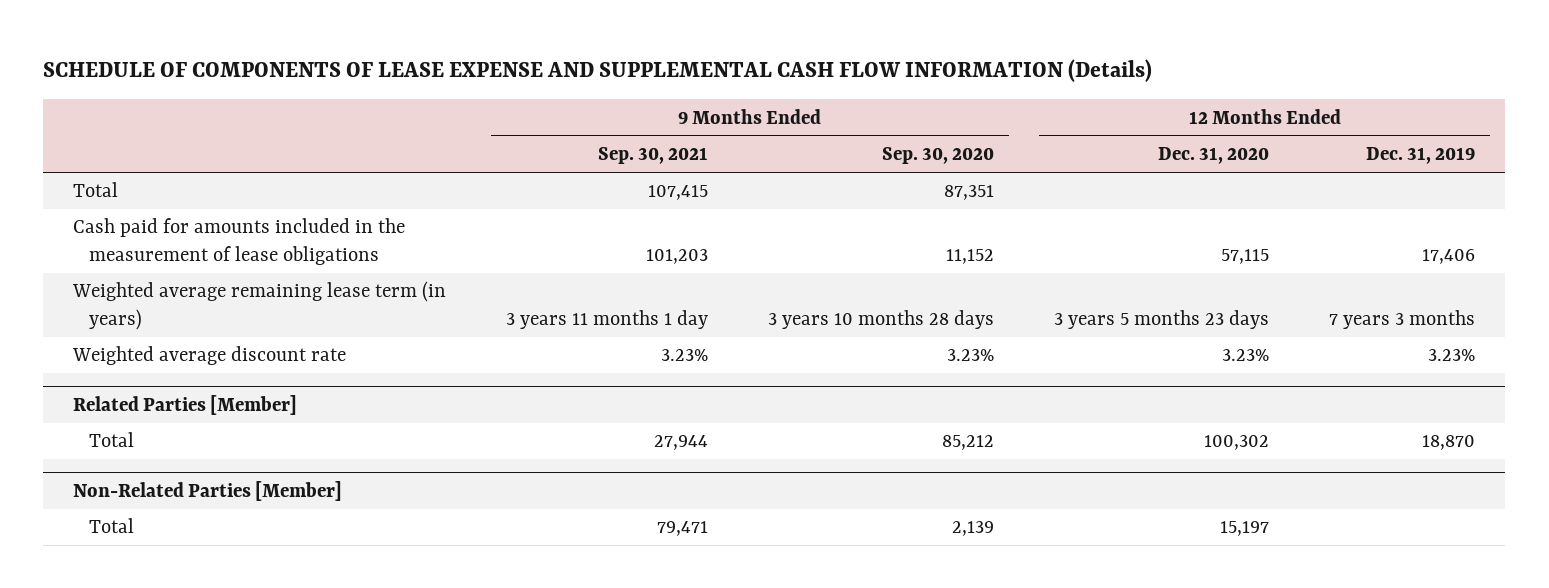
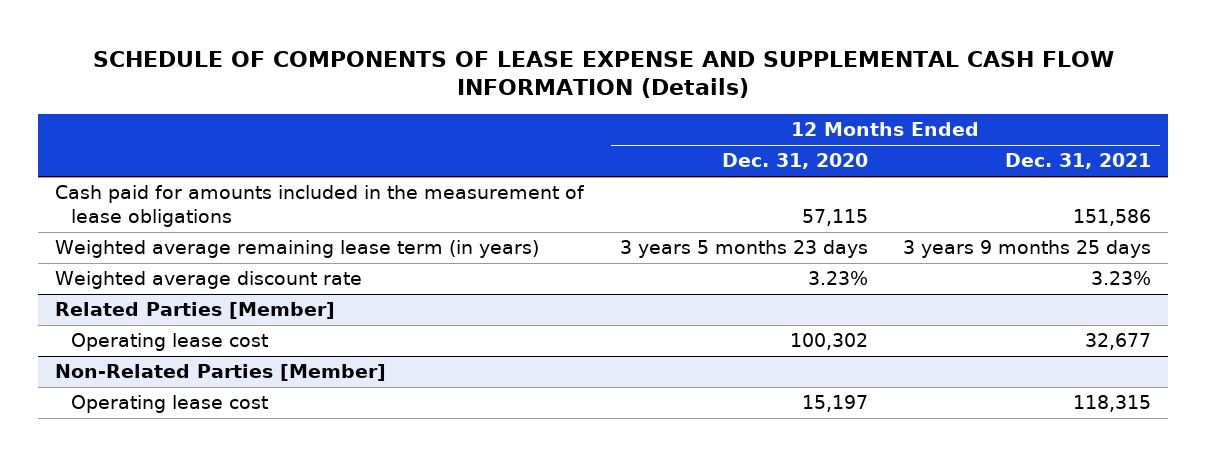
- | 9 Months Ended Sep. 30, 2021 | 9 Months Ended Sep. 30, 2020 | 12 Months Ended Dec. 31, 2020 | 12 Months Ended Dec. 31, 2019
+ | 12 Months Ended Dec. 31, 2020 | 12 Months Ended Dec. 31, 2021
- Total | 107,415 | 87,351 | |
@ Related Parties [Member]
- Total | 27,944 | 85,212 | 100,302 | 18,870
+ Operating lease cost | 100,302 | 32,677
@ Non-Related Parties [Member]
- Total | 79,471 | 2,139 | 15,197 |
+ Operating lease cost | 15,197 | 118,315

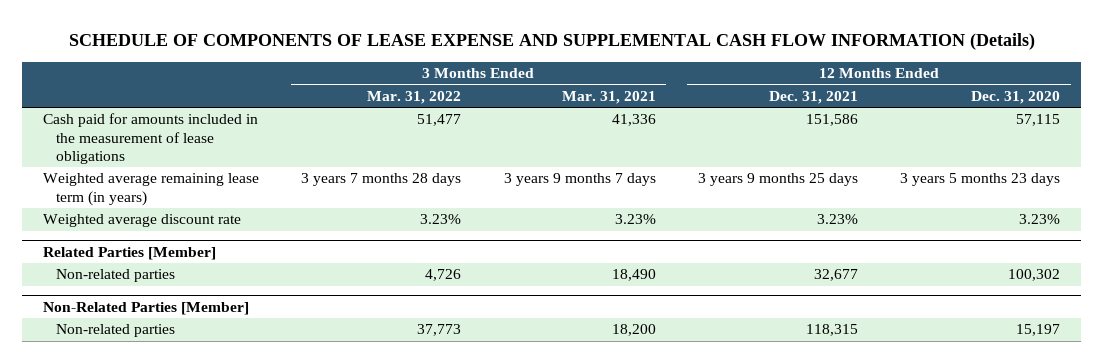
- | 12 Months Ended Dec. 31, 2020 | 12 Months Ended Dec. 31, 2021
+ | 3 Months Ended Mar. 31, 2022 | 3 Months Ended Mar. 31, 2021 | 12 Months Ended Dec. 31, 2021 | 12 Months Ended Dec. 31, 2020
@ Related Parties [Member]
- Operating lease cost | 100,302 | 32,677
+ Non-related parties | 4,726 | 18,490 | 32,677 | 100,302
@ Non-Related Parties [Member]
- Operating lease cost | 15,197 | 118,315
+ Non-related parties | 37,773 | 18,200 | 118,315 | 15,197

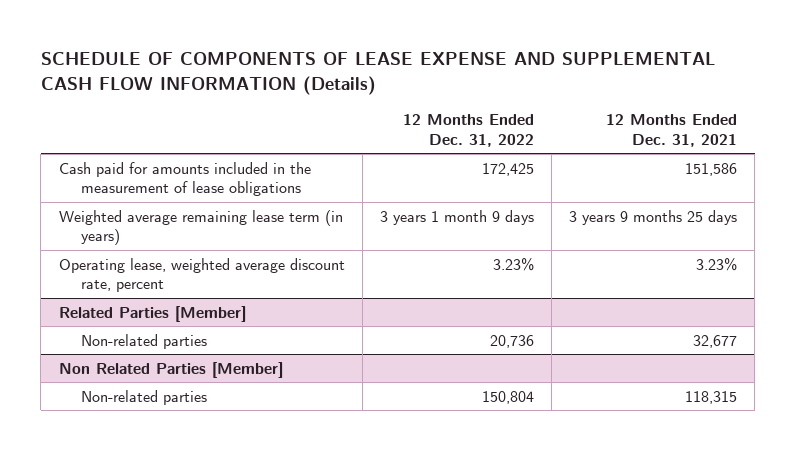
- | 3 Months Ended Mar. 31, 2022 | 3 Months Ended Mar. 31, 2021 | 12 Months Ended Dec. 31, 2021 | 12 Months Ended Dec. 31, 2020
+ | 12 Months Ended Dec. 31, 2022 | 12 Months Ended Dec. 31, 2021
- Weighted average discount rate | 3.23% | 3.23% | 3.23% | 3.23%
+ Operating lease, weighted average discount rate, percent | 3.23% | 3.23%
- Non-Related Parties [Member]
+ Non Related Parties [Member]

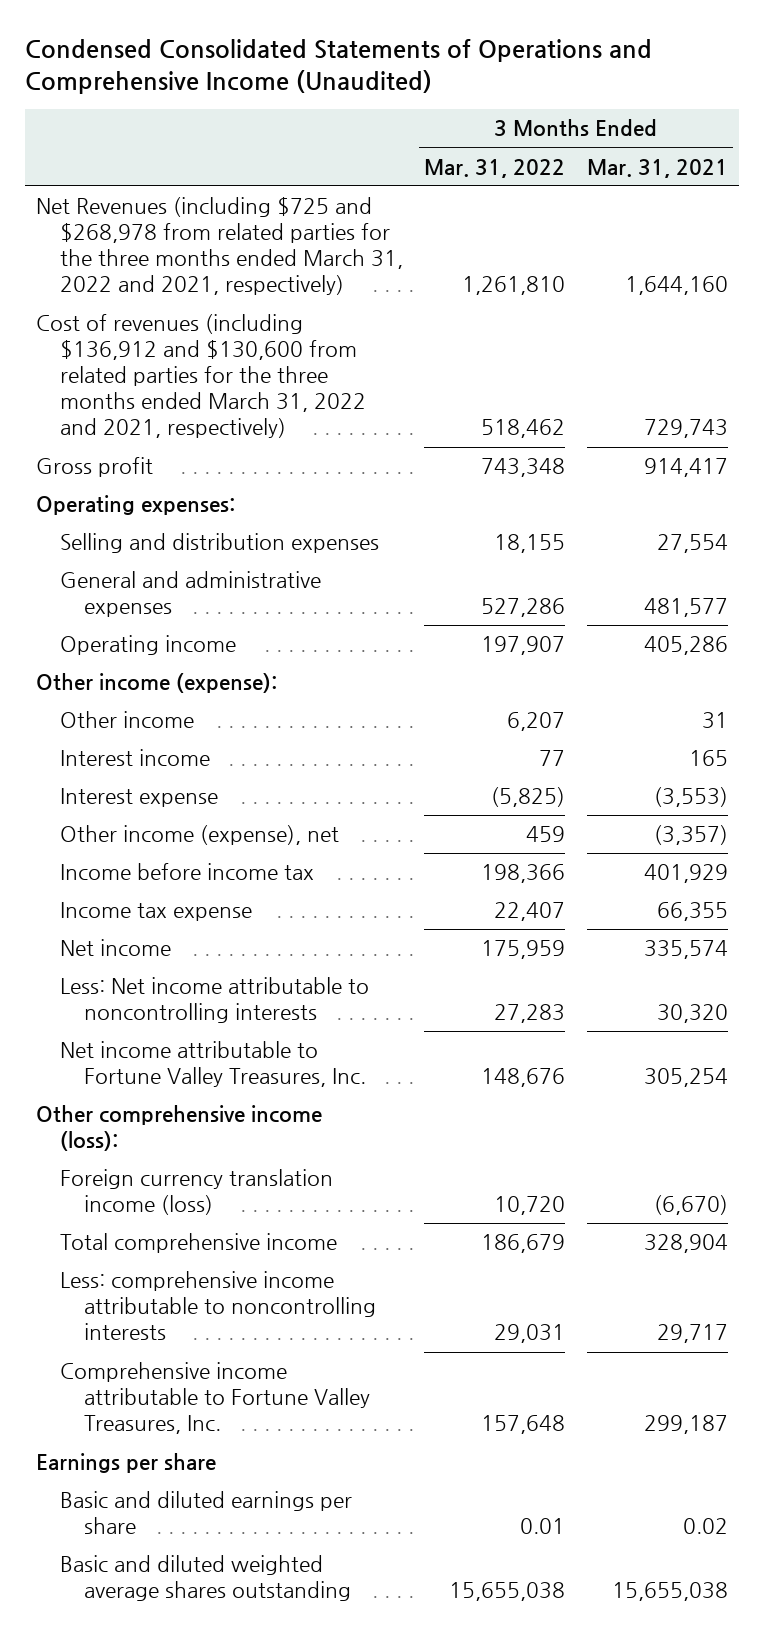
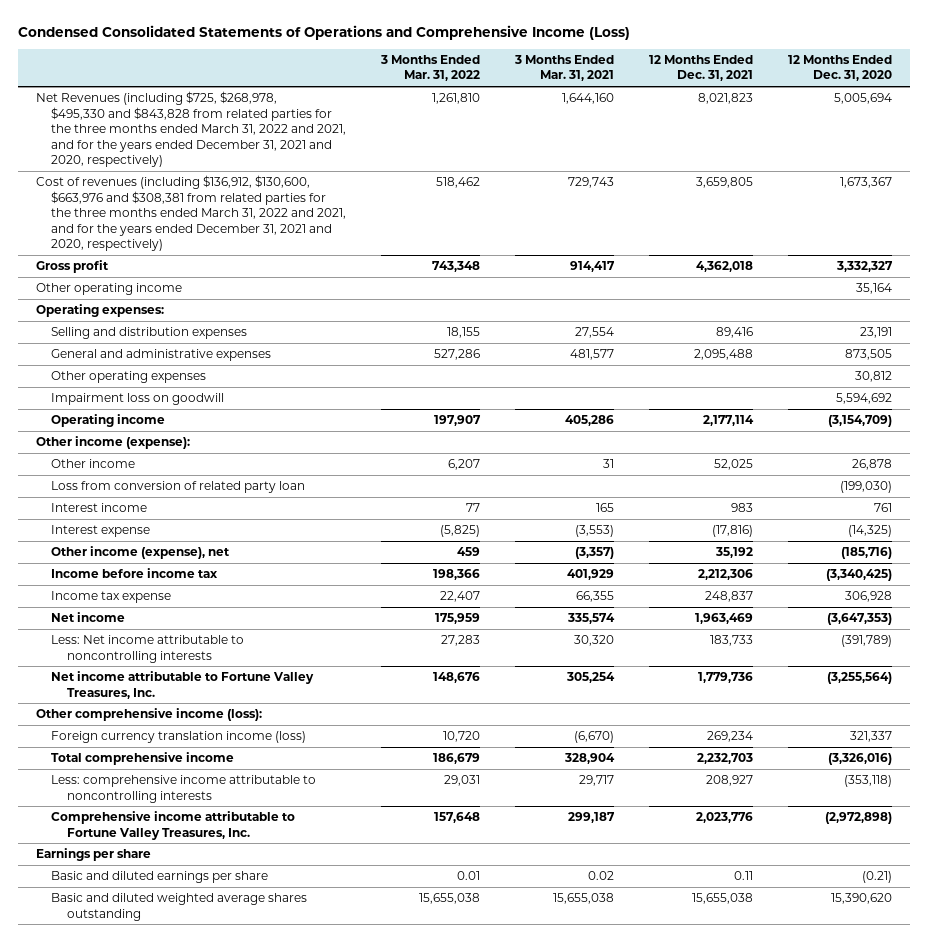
- Condensed Consolidated Statements of Operations and Comprehensive Income (Unaudited)
+ Condensed Consolidated Statements of Operations and Comprehensive Income (Loss)
- | 3 Months Ended Mar. 31, 2022 | 3 Months Ended Mar. 31, 2021
+ | 3 Months Ended Mar. 31, 2022 | 3 Months Ended Mar. 31, 2021 | 12 Months Ended Dec. 31, 2021 | 12 Months Ended Dec. 31, 2020
- Net Revenues (including $725 and $268,978 from related parties for the three months ended March 31, 2022 and 2021, respectively) | 1,261,810 | 1,644,160
- Cost of revenues (including $136,912 and $130,600 from related parties for the three months ended March 31, 2022 and 2021, respectively) | 518,462 | 729,743
+ Net Revenues (including $725, $268,978, $495,330 and $843,828 from related parties for the three months ended March 31, 2022 and 2021, and for the years ended December 31, 2021 and 2020, respectively) | 1,261,810 | 1,644,160 | 8,021,823 | 5,005,694
+ Cost of revenues (including $136,912, $130,600, $663,976 and $308,381 from related parties for the three months ended March 31, 2022 and 2021, and for the years ended December 31, 2021 and 2020, respectively) | 518,462 | 729,743 | 3,659,805 | 1,673,367
+ Other operating income | | | | 35,164
+ Other operating expenses | | | | 30,812
+ Impairment loss on goodwill | | | | 5,594,692
+ Loss from conversion of related party loan | | | | (199,030)

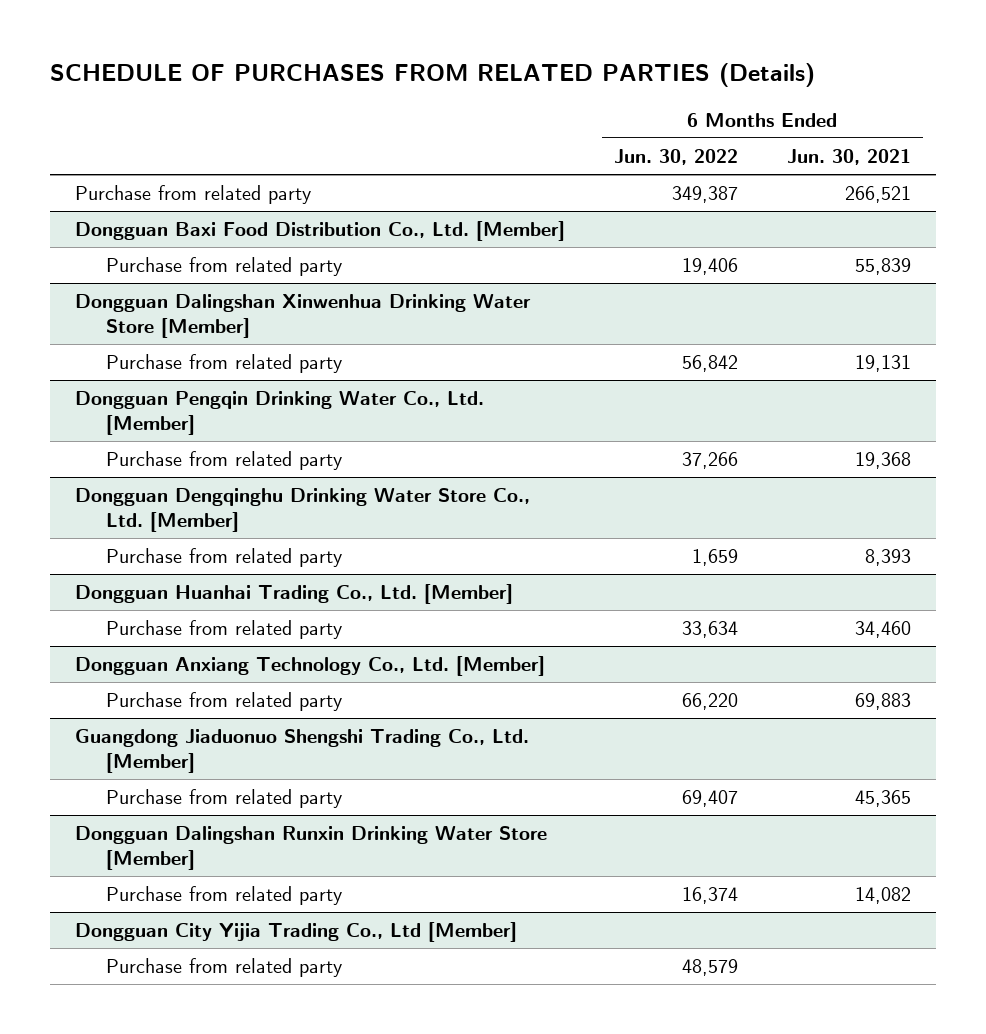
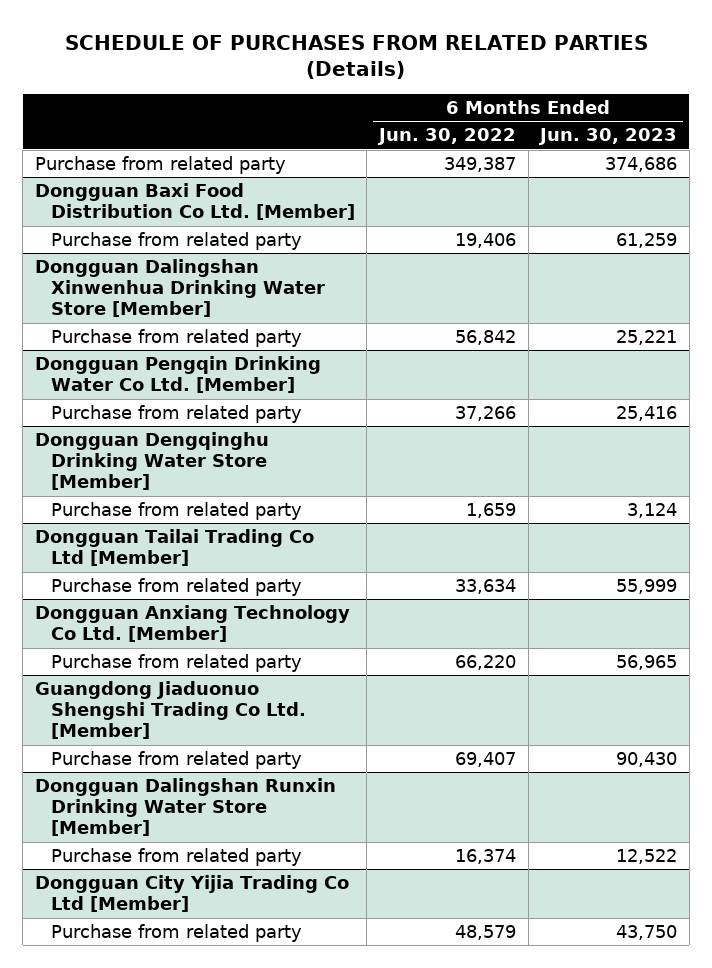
- | 6 Months Ended Jun. 30, 2022 | 6 Months Ended Jun. 30, 2021
+ | 6 Months Ended Jun. 30, 2022 | 6 Months Ended Jun. 30, 2023
- Dongguan Baxi Food Distribution Co., Ltd. [Member]
+ Dongguan Baxi Food Distribution Co Ltd. [Member]
- Dongguan Pengqin Drinking Water Co., Ltd. [Member]
+ Dongguan Pengqin Drinking Water Co Ltd. [Member]
- Dongguan Dengqinghu Drinking Water Store Co., Ltd. [Member]
+ Dongguan Dengqinghu Drinking Water Store [Member]
- Dongguan Huanhai Trading Co., Ltd. [Member]
+ Dongguan Tailai Trading Co Ltd [Member]
- Dongguan Anxiang Technology Co., Ltd. [Member]
+ Dongguan Anxiang Technology Co Ltd. [Member]
- Guangdong Jiaduonuo Shengshi Trading Co., Ltd. [Member]
+ Guangdong Jiaduonuo Shengshi Trading Co Ltd. [Member]
- Dongguan City Yijia Trading Co., Ltd [Member]
+ Dongguan City Yijia Trading Co Ltd [Member]

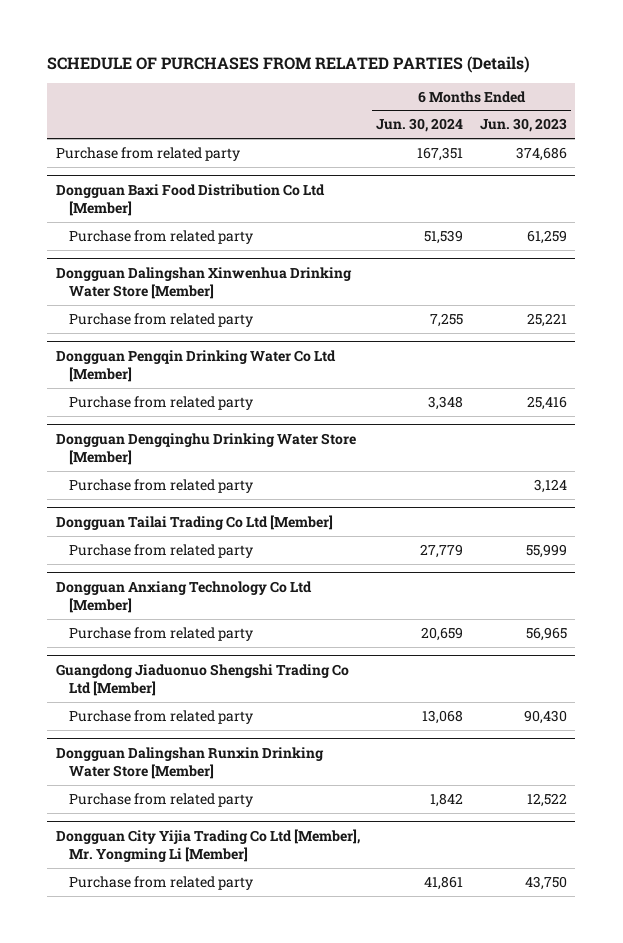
- | 6 Months Ended Jun. 30, 2022 | 6 Months Ended Jun. 30, 2023
+ | 6 Months Ended Jun. 30, 2024 | 6 Months Ended Jun. 30, 2023
- Dongguan Baxi Food Distribution Co Ltd. [Member]
+ Dongguan Baxi Food Distribution Co Ltd [Member]
- Dongguan Pengqin Drinking Water Co Ltd. [Member]
+ Dongguan Pengqin Drinking Water Co Ltd [Member]
- Dongguan Anxiang Technology Co Ltd. [Member]
+ Dongguan Anxiang Technology Co Ltd [Member]
- Guangdong Jiaduonuo Shengshi Trading Co Ltd. [Member]
+ Guangdong Jiaduonuo Shengshi Trading Co Ltd [Member]
- Dongguan City Yijia Trading Co Ltd [Member]
+ Dongguan City Yijia Trading Co Ltd [Member], Mr. Yongming Li [Member]

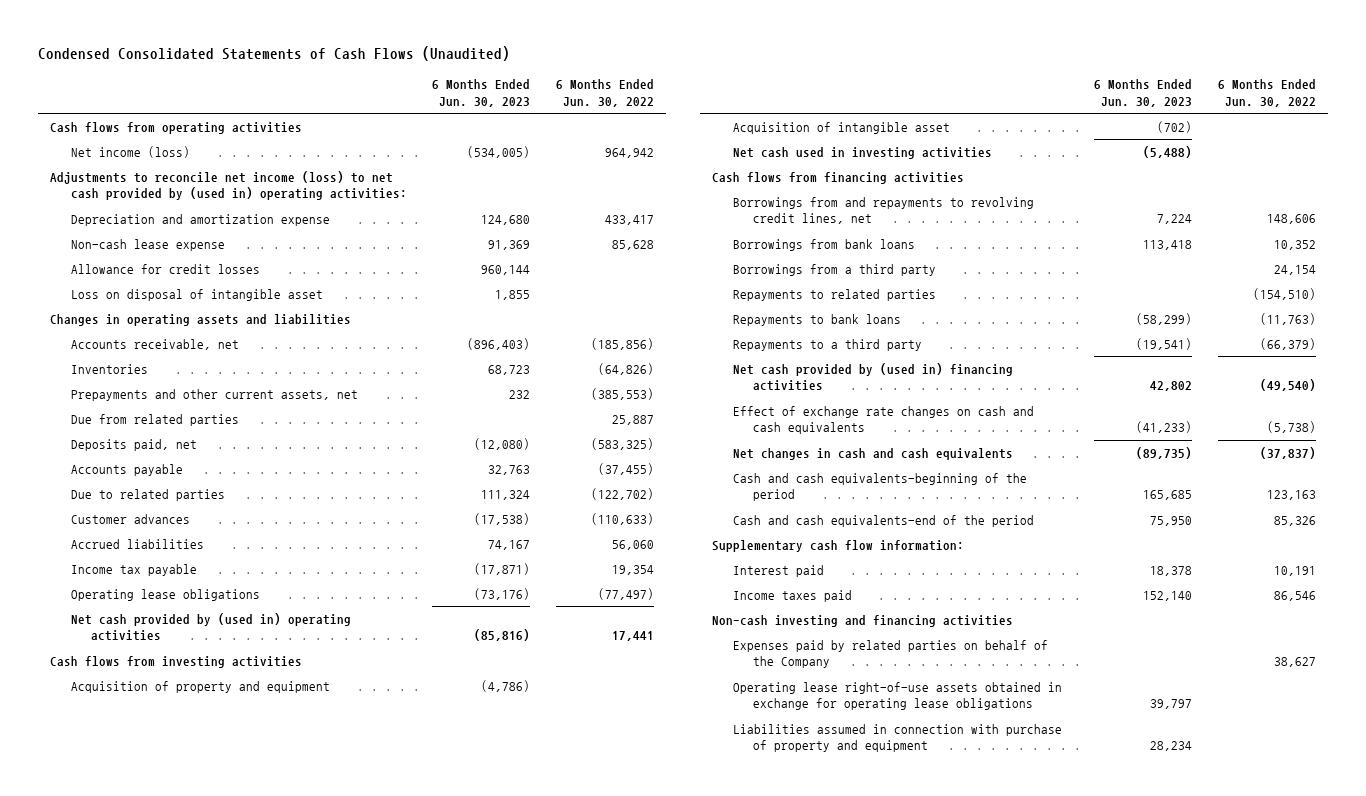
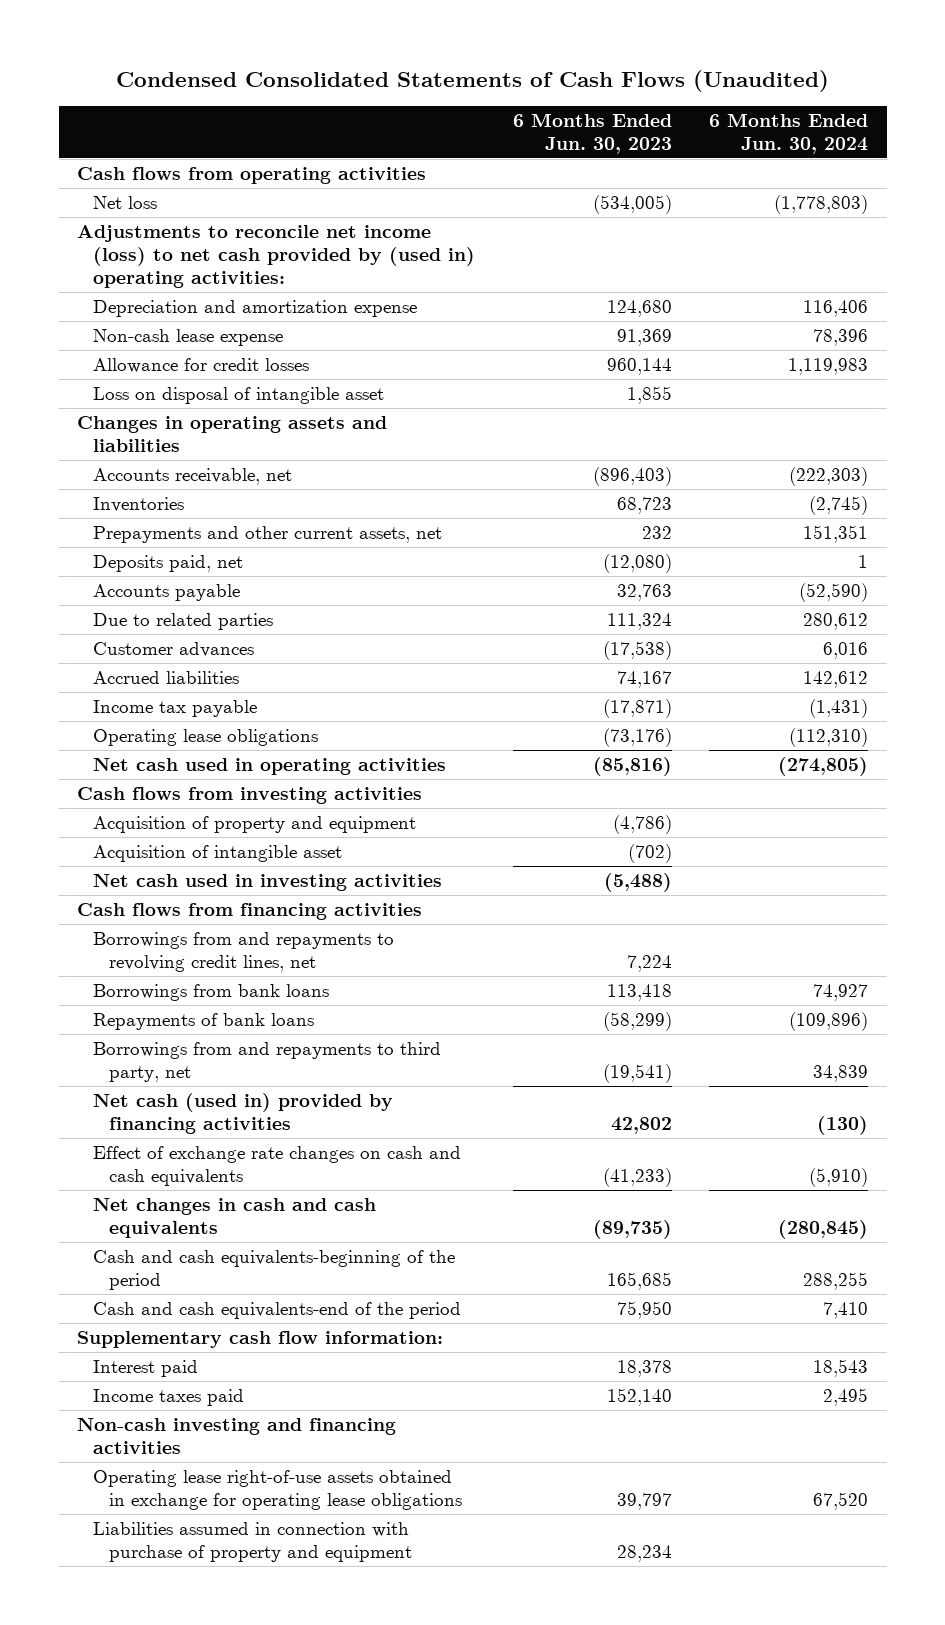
- | 6 Months Ended Jun. 30, 2023 | 6 Months Ended Jun. 30, 2022
+ | 6 Months Ended Jun. 30, 2023 | 6 Months Ended Jun. 30, 2024
- Net income (loss) | (534,005) | 964,942
+ Net loss | (534,005) | (1,778,803)
- Due from related parties | | 25,887
- Net cash provided by (used in) operating activities | (85,816) | 17,441
+ Net cash used in operating activities | (85,816) | (274,805)
- Borrowings from a third party | | 24,154
- Repayments to related parties | | (154,510)
- Repayments to bank loans | (58,299) | (11,763)
- Repayments to a third party | (19,541) | (66,379)
- Net cash provided by (used in) financing activities | 42,802 | (49,540)
+ Repayments of bank loans | (58,299) | (109,896)
+ Borrowings from and repayments to third party, net | (19,541) | 34,839
+ Net cash (used in) provided by financing activities | 42,802 | (130)
- Expenses paid by related parties on behalf of the Company | | 38,627

